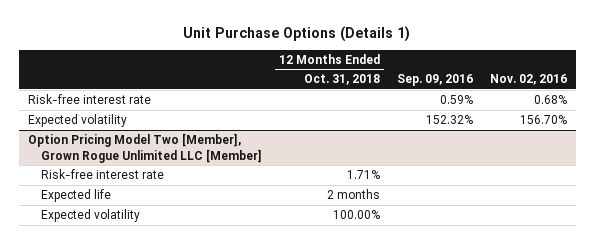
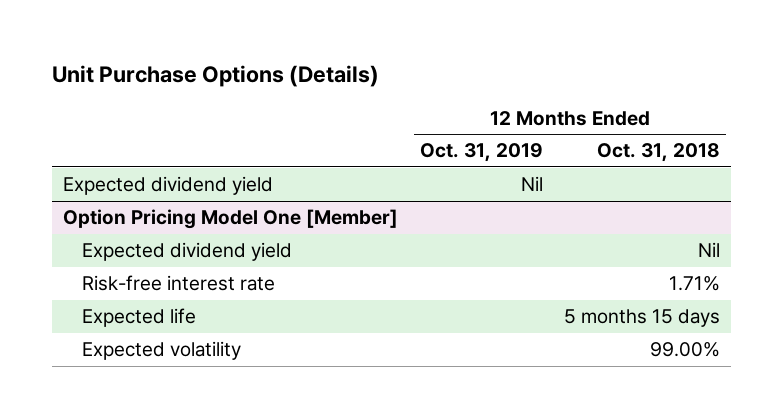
- Unit Purchase Options (Details 1)
+ Unit Purchase Options (Details)
- | 12 Months Ended Oct. 31, 2018 | Sep. 09, 2016 | Nov. 02, 2016
+ | 12 Months Ended Oct. 31, 2019 | 12 Months Ended Oct. 31, 2018
- Risk-free interest rate | | 0.59% | 0.68%
- Expected volatility | | 152.32% | 156.70%
- Option Pricing Model Two [Member], Grown Rogue Unlimited LLC [Member]
+ Expected dividend yield | Nil |
+ Option Pricing Model One [Member]
+ Expected dividend yield | | Nil
- Expected life | 2 months | |
- Expected volatility | 100.00% | |
+ Expected life | | 5 months 15 days
+ Expected volatility | | 99.00%

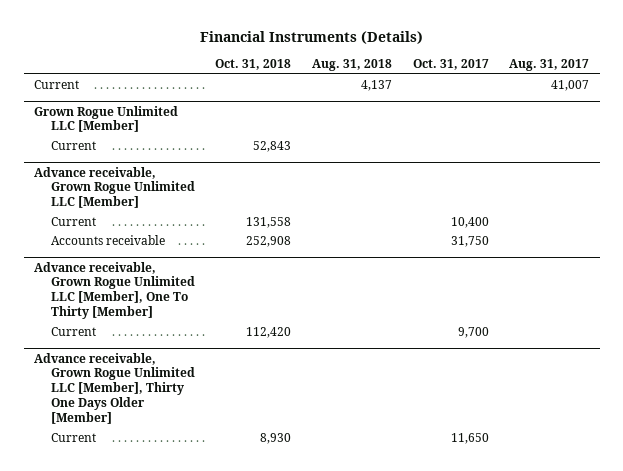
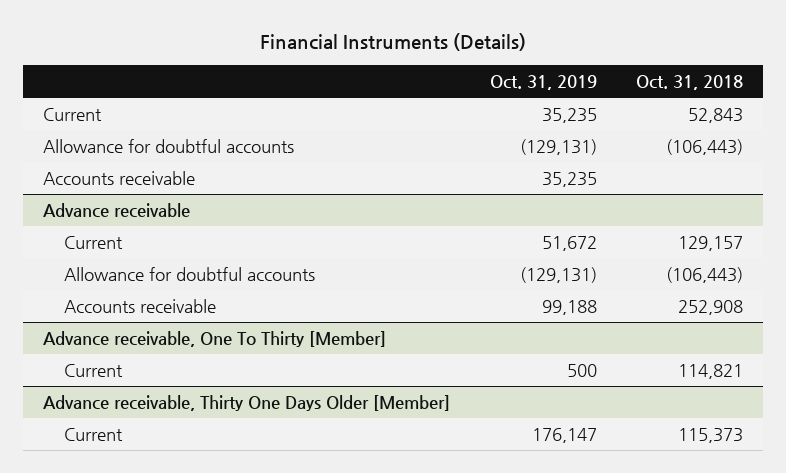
- | Oct. 31, 2018 | Aug. 31, 2018 | Oct. 31, 2017 | Aug. 31, 2017
+ | Oct. 31, 2019 | Oct. 31, 2018
- Current | | 4,137 | | 41,007
- Grown Rogue Unlimited LLC [Member]
- Advance receivable, Grown Rogue Unlimited LLC [Member]
- Current | 131,558 | | 10,400 |
+ Allowance for doubtful accounts | (129,131) | (106,443)
+ Accounts receivable | 35,235 |
+ Advance receivable
+ Current | 51,672 | 129,157
+ Allowance for doubtful accounts | (129,131) | (106,443)
- Advance receivable, Grown Rogue Unlimited LLC [Member], One To Thirty [Member]
- Current | 112,420 | | 9,700 |
- Advance receivable, Grown Rogue Unlimited LLC [Member], Thirty One Days Older [Member]
- Current | 8,930 | | 11,650 |
+ Advance receivable, One To Thirty [Member]
+ Current | 500 | 114,821
+ Advance receivable, Thirty One Days Older [Member]
+ Current | 176,147 | 115,373

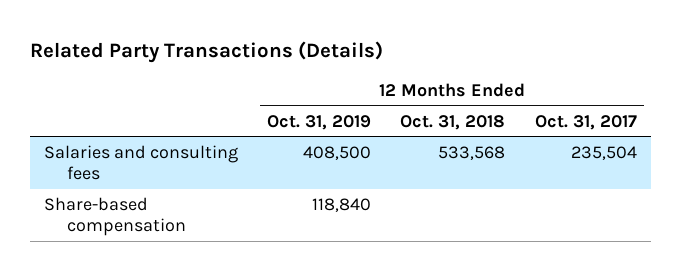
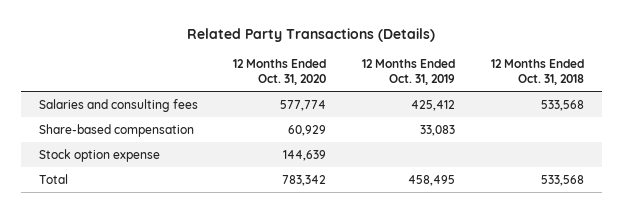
- | 12 Months Ended Oct. 31, 2019 | 12 Months Ended Oct. 31, 2018 | 12 Months Ended Oct. 31, 2017
+ | 12 Months Ended Oct. 31, 2020 | 12 Months Ended Oct. 31, 2019 | 12 Months Ended Oct. 31, 2018
- Salaries and consulting fees | 408,500 | 533,568 | 235,504
- Share-based compensation | 118,840 | |
+ Salaries and consulting fees | 577,774 | 425,412 | 533,568
+ Share-based compensation | 60,929 | 33,083 |
+ Stock option expense | 144,639 | |
+ Total | 783,342 | 458,495 | 533,568

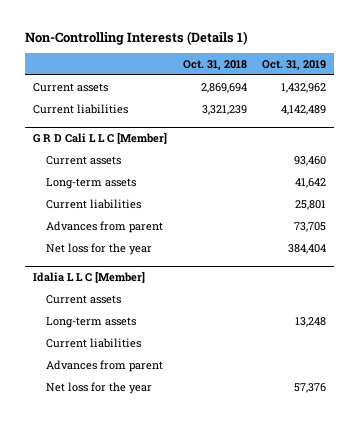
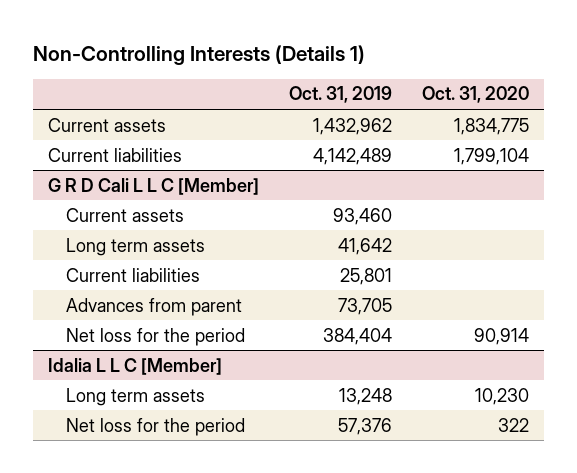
- | Oct. 31, 2018 | Oct. 31, 2019
+ | Oct. 31, 2019 | Oct. 31, 2020
@ G R D Cali L L C [Member]
- Long-term assets | | 41,642
+ Long term assets | 41,642 |
- Net loss for the year | | 384,404
+ Net loss for the period | 384,404 | 90,914
@ Idalia L L C [Member]
- Current assets
- Long-term assets | | 13,248
- Current liabilities
- Advances from parent
- Net loss for the year | | 57,376
+ Long term assets | 13,248 | 10,230
+ Net loss for the period | 57,376 | 322

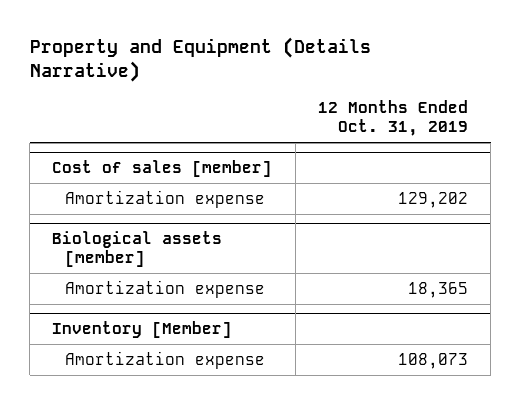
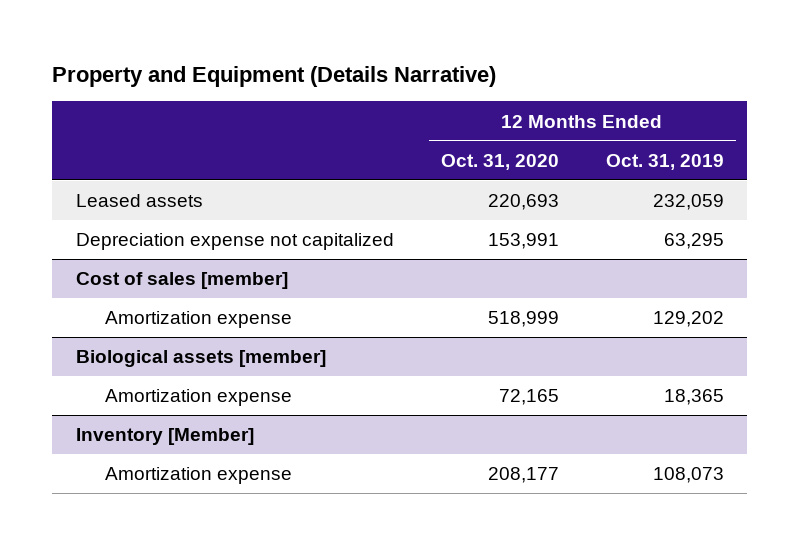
- | 12 Months Ended Oct. 31, 2019
+ | 12 Months Ended Oct. 31, 2020 | 12 Months Ended Oct. 31, 2019
+ Leased assets | 220,693 | 232,059
+ Depreciation expense not capitalized | 153,991 | 63,295

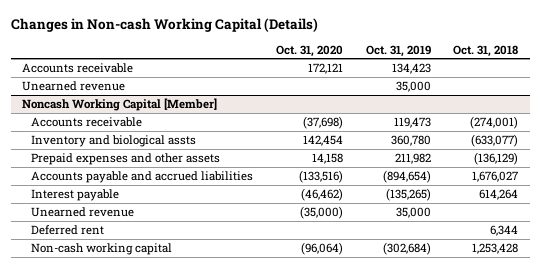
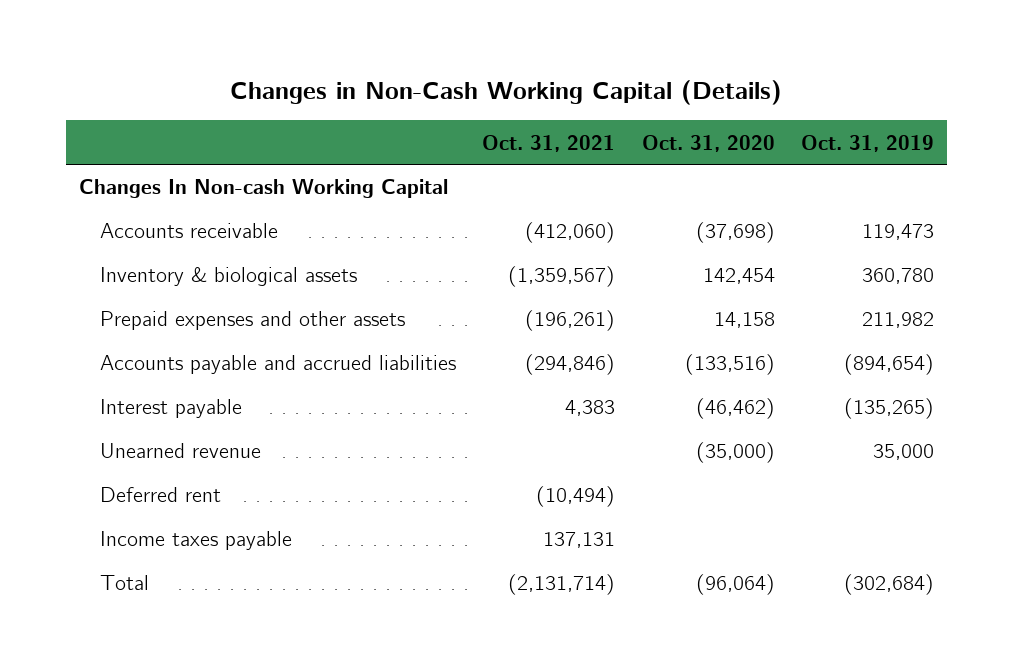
- Changes in Non-cash Working Capital (Details)
+ Changes in Non-Cash Working Capital (Details)
- | Oct. 31, 2020 | Oct. 31, 2019 | Oct. 31, 2018
+ | Oct. 31, 2021 | Oct. 31, 2020 | Oct. 31, 2019
- Accounts receivable | 172,121 | 134,423 |
- Unearned revenue | | 35,000 |
- Noncash Working Capital [Member]
+ Changes In Non-cash Working Capital
- Inventory and biological assts | 142,454 | 360,780 | (633,077)
+ Inventory & biological assets | (1,359,567) | 142,454 | 360,780
- Non-cash working capital | (96,064) | (302,684) | 1,253,428
+ Income taxes payable | 137,131 | |
+ Total | (2,131,714) | (96,064) | (302,684)

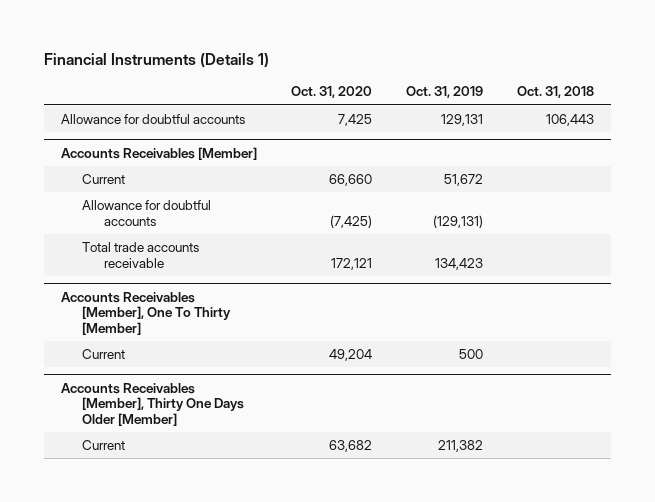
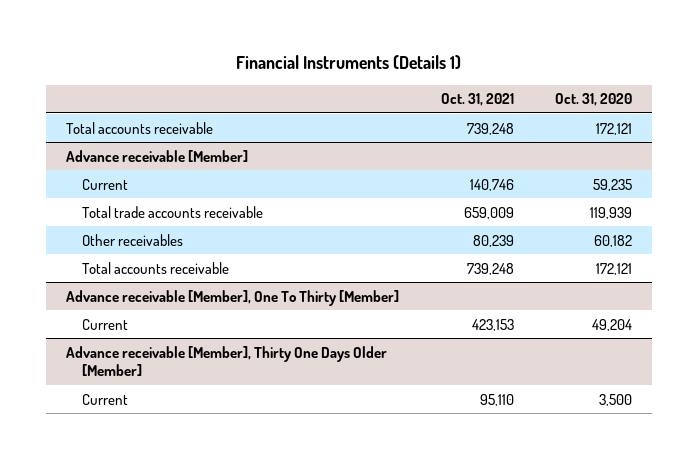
- | Oct. 31, 2020 | Oct. 31, 2019 | Oct. 31, 2018
+ | Oct. 31, 2021 | Oct. 31, 2020
- Allowance for doubtful accounts | 7,425 | 129,131 | 106,443
- Accounts Receivables [Member]
- Current | 66,660 | 51,672 |
- Allowance for doubtful accounts | (7,425) | (129,131) |
- Total trade accounts receivable | 172,121 | 134,423 |
- Accounts Receivables [Member], One To Thirty [Member]
+ Total accounts receivable | 739,248 | 172,121
+ Advance receivable [Member]
+ Current | 140,746 | 59,235
+ Total trade accounts receivable | 659,009 | 119,939
+ Other receivables | 80,239 | 60,182
+ Total accounts receivable | 739,248 | 172,121
+ Advance receivable [Member], One To Thirty [Member]
- Accounts Receivables [Member], Thirty One Days Older [Member]
- Current | 63,682 | 211,382 |
+ Advance receivable [Member], Thirty One Days Older [Member]
+ Current | 95,110 | 3,500

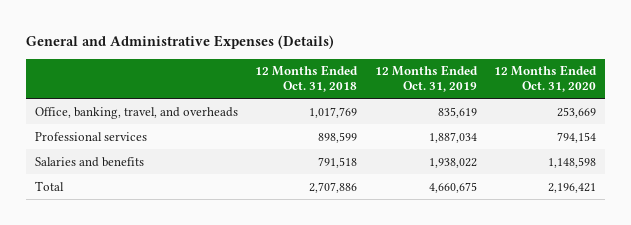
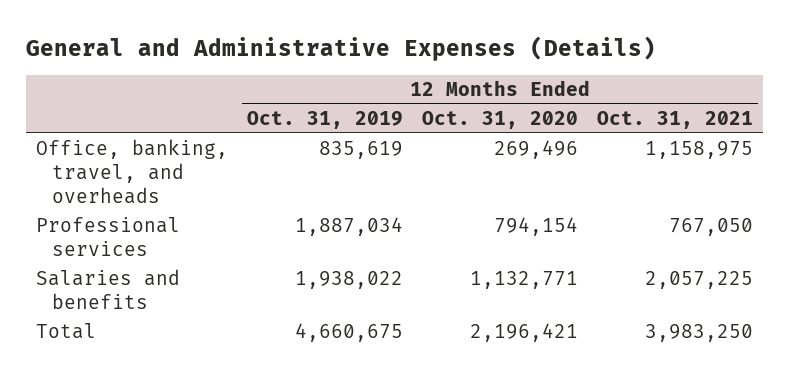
- | 12 Months Ended Oct. 31, 2018 | 12 Months Ended Oct. 31, 2019 | 12 Months Ended Oct. 31, 2020
+ | 12 Months Ended Oct. 31, 2019 | 12 Months Ended Oct. 31, 2020 | 12 Months Ended Oct. 31, 2021
- Office, banking, travel, and overheads | 1,017,769 | 835,619 | 253,669
+ Office, banking, travel, and overheads | 835,619 | 269,496 | 1,158,975
- Salaries and benefits | 791,518 | 1,938,022 | 1,148,598
+ Salaries and benefits | 1,938,022 | 1,132,771 | 2,057,225

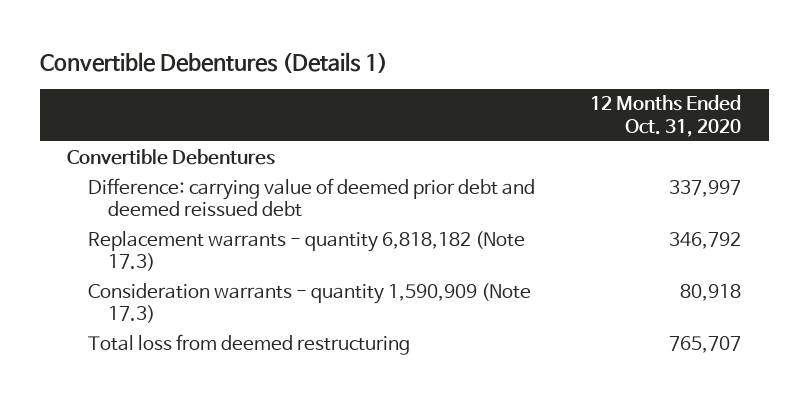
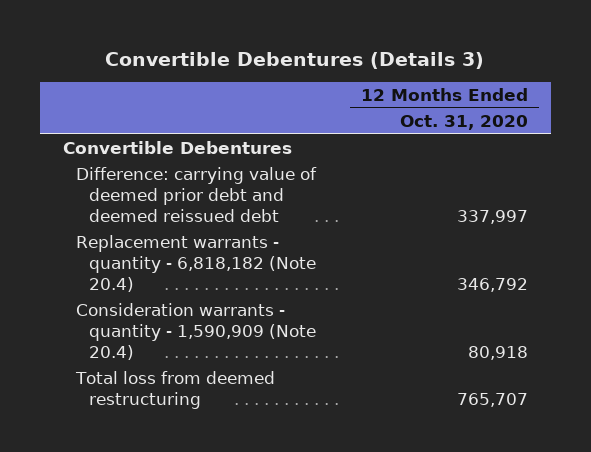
- Convertible Debentures (Details 1)
+ Convertible Debentures (Details 3)
- Replacement warrants - quantity 6,818,182 (Note 17.3) | 346,792
- Consideration warrants - quantity 1,590,909 (Note 17.3) | 80,918
+ Replacement warrants - quantity - 6,818,182 (Note 20.4) | 346,792
+ Consideration warrants - quantity - 1,590,909 (Note 20.4) | 80,918

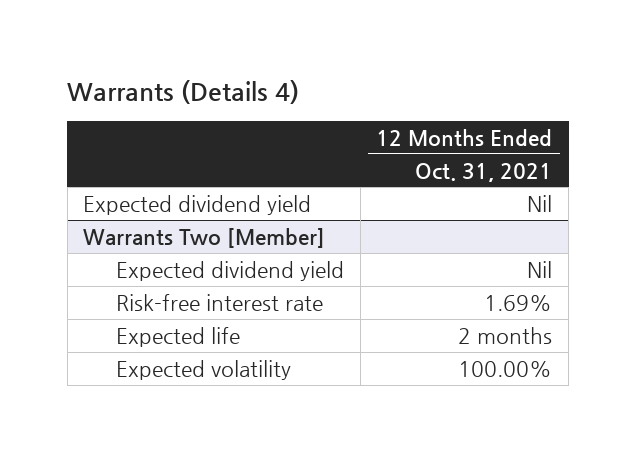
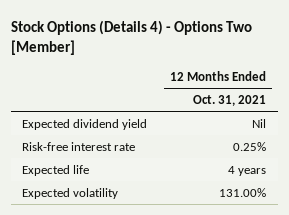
- Warrants (Details 4)
+ Stock Options (Details 4) - Options Two [Member]
- Warrants Two [Member]
- Expected dividend yield | Nil
- Risk-free interest rate | 1.69%
- Expected life | 2 months
- Expected volatility | 100.00%
+ Risk-free interest rate | 0.25%
+ Expected life | 4 years
+ Expected volatility | 131.00%

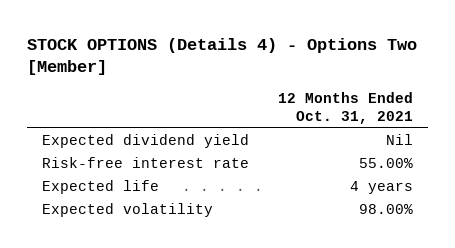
- Stock Options (Details 4) - Options Two [Member]
+ STOCK OPTIONS (Details 4) - Options Two [Member]
- Risk-free interest rate | 0.25%
+ Risk-free interest rate | 55.00%
- Expected volatility | 131.00%
+ Expected volatility | 98.00%

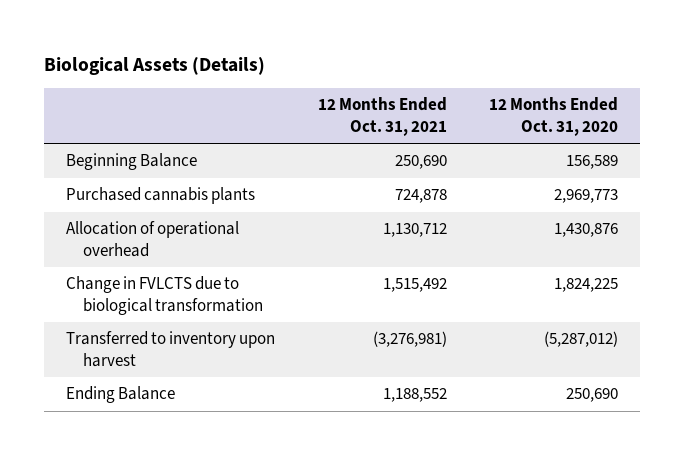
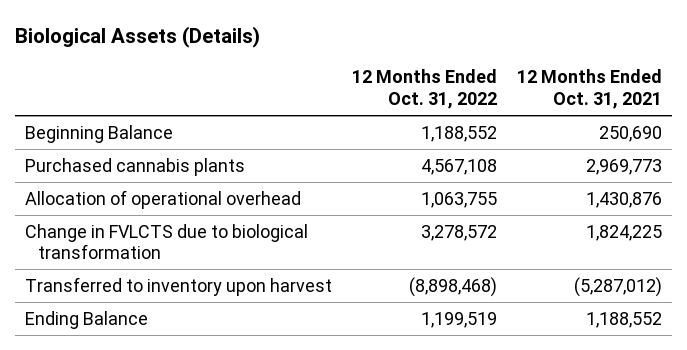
- | 12 Months Ended Oct. 31, 2021 | 12 Months Ended Oct. 31, 2020
+ | 12 Months Ended Oct. 31, 2022 | 12 Months Ended Oct. 31, 2021
- Purchased cannabis plants | 724,878 | 2,969,773
- Allocation of operational overhead | 1,130,712 | 1,430,876
- Change in FVLCTS due to biological transformation | 1,515,492 | 1,824,225
- Transferred to inventory upon harvest | (3,276,981) | (5,287,012)
+ Purchased cannabis plants | 4,567,108 | 2,969,773
+ Allocation of operational overhead | 1,063,755 | 1,430,876
+ Change in FVLCTS due to biological transformation | 3,278,572 | 1,824,225
+ Transferred to inventory upon harvest | (8,898,468) | (5,287,012)

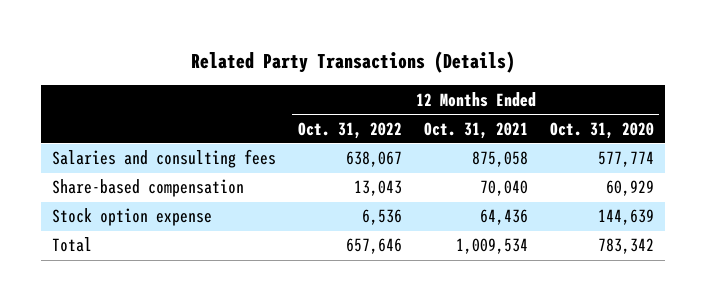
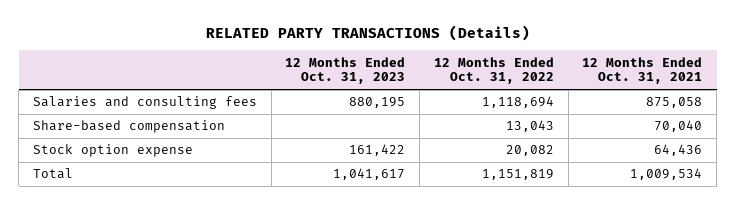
- Related Party Transactions (Details)
+ RELATED PARTY TRANSACTIONS (Details)
- | 12 Months Ended Oct. 31, 2022 | 12 Months Ended Oct. 31, 2021 | 12 Months Ended Oct. 31, 2020
+ | 12 Months Ended Oct. 31, 2023 | 12 Months Ended Oct. 31, 2022 | 12 Months Ended Oct. 31, 2021
- Salaries and consulting fees | 638,067 | 875,058 | 577,774
+ Salaries and consulting fees | 880,195 | 1,118,694 | 875,058
- Stock option expense | 6,536 | 64,436 | 144,639
- Total | 657,646 | 1,009,534 | 783,342
+ Stock option expense | 161,422 | 20,082 | 64,436
+ Total | 1,041,617 | 1,151,819 | 1,009,534

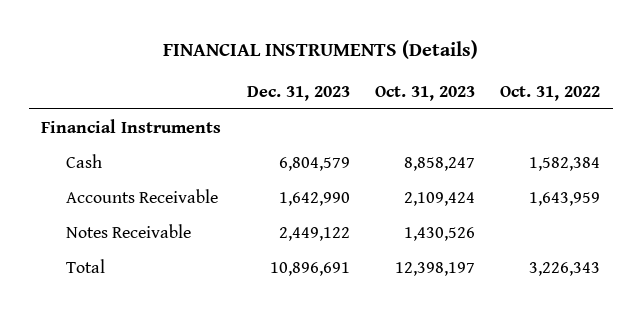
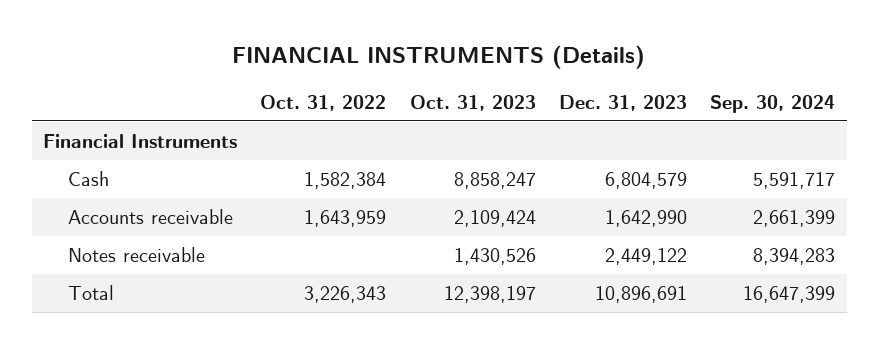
- | Dec. 31, 2023 | Oct. 31, 2023 | Oct. 31, 2022
+ | Oct. 31, 2022 | Oct. 31, 2023 | Dec. 31, 2023 | Sep. 30, 2024
- Accounts Receivable | 1,642,990 | 2,109,424 | 1,643,959
- Notes Receivable | 2,449,122 | 1,430,526 |
+ Accounts receivable | 1,643,959 | 2,109,424 | 1,642,990 | 2,661,399
+ Notes receivable | | 1,430,526 | 2,449,122 | 8,394,283

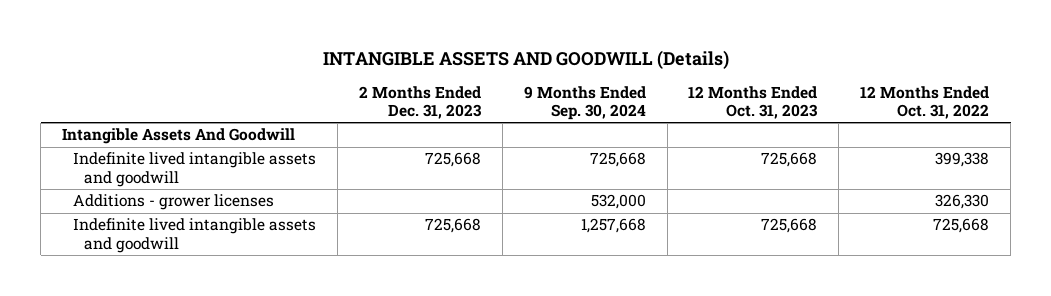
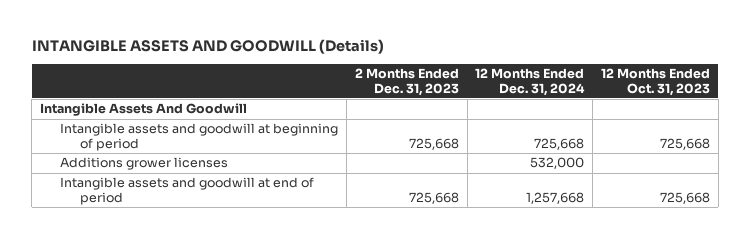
- | 2 Months Ended Dec. 31, 2023 | 9 Months Ended Sep. 30, 2024 | 12 Months Ended Oct. 31, 2023 | 12 Months Ended Oct. 31, 2022
+ | 2 Months Ended Dec. 31, 2023 | 12 Months Ended Dec. 31, 2024 | 12 Months Ended Oct. 31, 2023
- Indefinite lived intangible assets and goodwill | 725,668 | 725,668 | 725,668 | 399,338
- Additions - grower licenses | | 532,000 | | 326,330
- Indefinite lived intangible assets and goodwill | 725,668 | 1,257,668 | 725,668 | 725,668
+ Intangible assets and goodwill at beginning of period | 725,668 | 725,668 | 725,668
+ Additions grower licenses | | 532,000 |
+ Intangible assets and goodwill at end of period | 725,668 | 1,257,668 | 725,668

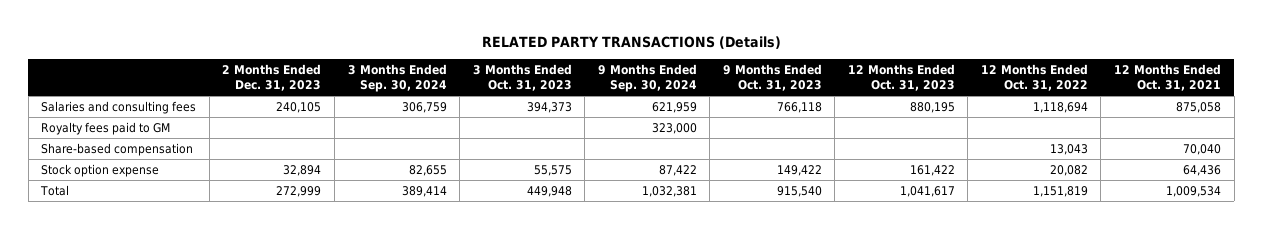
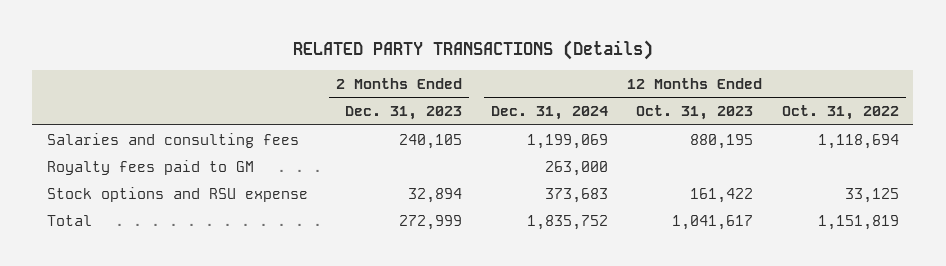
- | 2 Months Ended Dec. 31, 2023 | 3 Months Ended Sep. 30, 2024 | 3 Months Ended Oct. 31, 2023 | 9 Months Ended Sep. 30, 2024 | 9 Months Ended Oct. 31, 2023 | 12 Months Ended Oct. 31, 2023 | 12 Months Ended Oct. 31, 2022 | 12 Months Ended Oct. 31, 2021
+ | 2 Months Ended Dec. 31, 2023 | 12 Months Ended Dec. 31, 2024 | 12 Months Ended Oct. 31, 2023 | 12 Months Ended Oct. 31, 2022
- Share-based compensation | | | | | | | 13,043 | 70,040
- Stock option expense | 32,894 | 82,655 | 55,575 | 87,422 | 149,422 | 161,422 | 20,082 | 64,436
+ Stock options and RSU expense | 32,894 | 373,683 | 161,422 | 33,125

